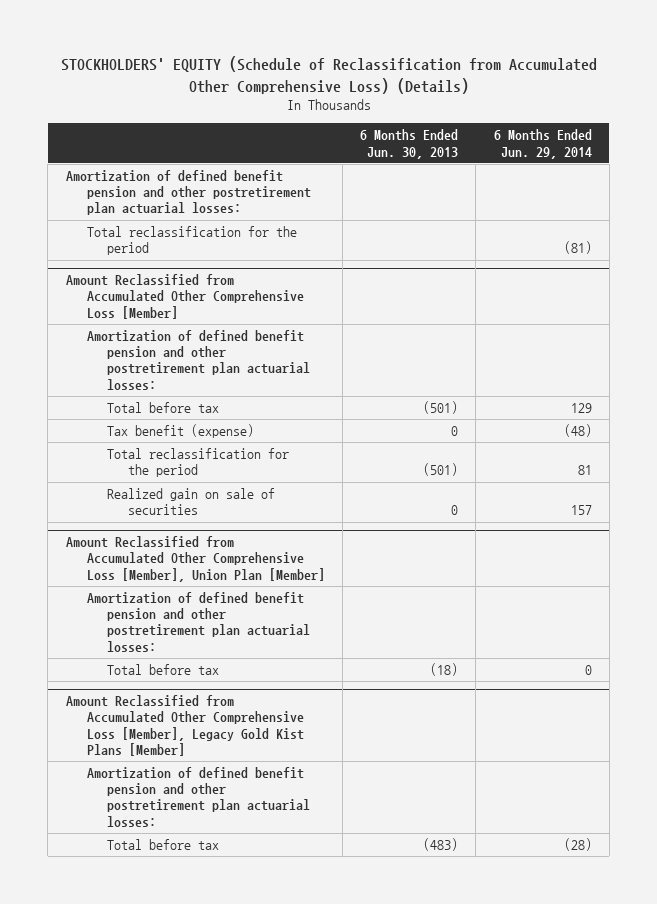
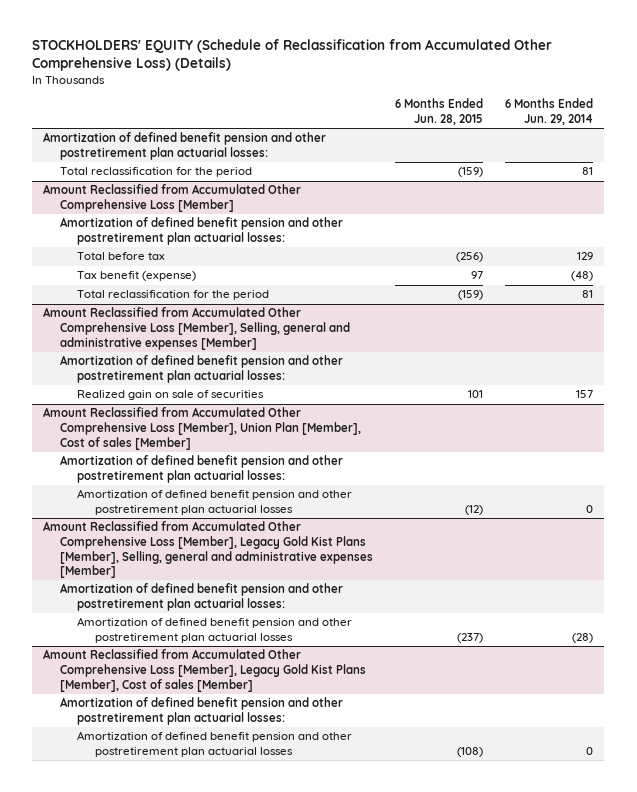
- | 6 Months Ended Jun. 30, 2013 | 6 Months Ended Jun. 29, 2014
+ | 6 Months Ended Jun. 28, 2015 | 6 Months Ended Jun. 29, 2014
- Total reclassification for the period | | (81)
+ Total reclassification for the period | (159) | 81
+ Amount Reclassified from Accumulated Other Comprehensive Loss [Member], Selling, general and administrative expenses [Member]
+ Amortization of defined benefit pension and other postretirement plan actuarial losses:
- Amount Reclassified from Accumulated Other Comprehensive Loss [Member], Union Plan [Member]
+ Amount Reclassified from Accumulated Other Comprehensive Loss [Member], Union Plan [Member], Cost of sales [Member]
- Total before tax | (18) | 0
- Amount Reclassified from Accumulated Other Comprehensive Loss [Member], Legacy Gold Kist Plans [Member]
+ Amortization of defined benefit pension and other postretirement plan actuarial losses | (12) | 0
+ Amount Reclassified from Accumulated Other Comprehensive Loss [Member], Legacy Gold Kist Plans [Member], Selling, general and administrative expenses [Member]
- Total before tax | (483) | (28)
+ Amortization of defined benefit pension and other postretirement plan actuarial losses | (237) | (28)
+ Amount Reclassified from Accumulated Other Comprehensive Loss [Member], Legacy Gold Kist Plans [Member], Cost of sales [Member]
+ Amortization of defined benefit pension and other postretirement plan actuarial losses:
+ Amortization of defined benefit pension and other postretirement plan actuarial losses | (108) | 0

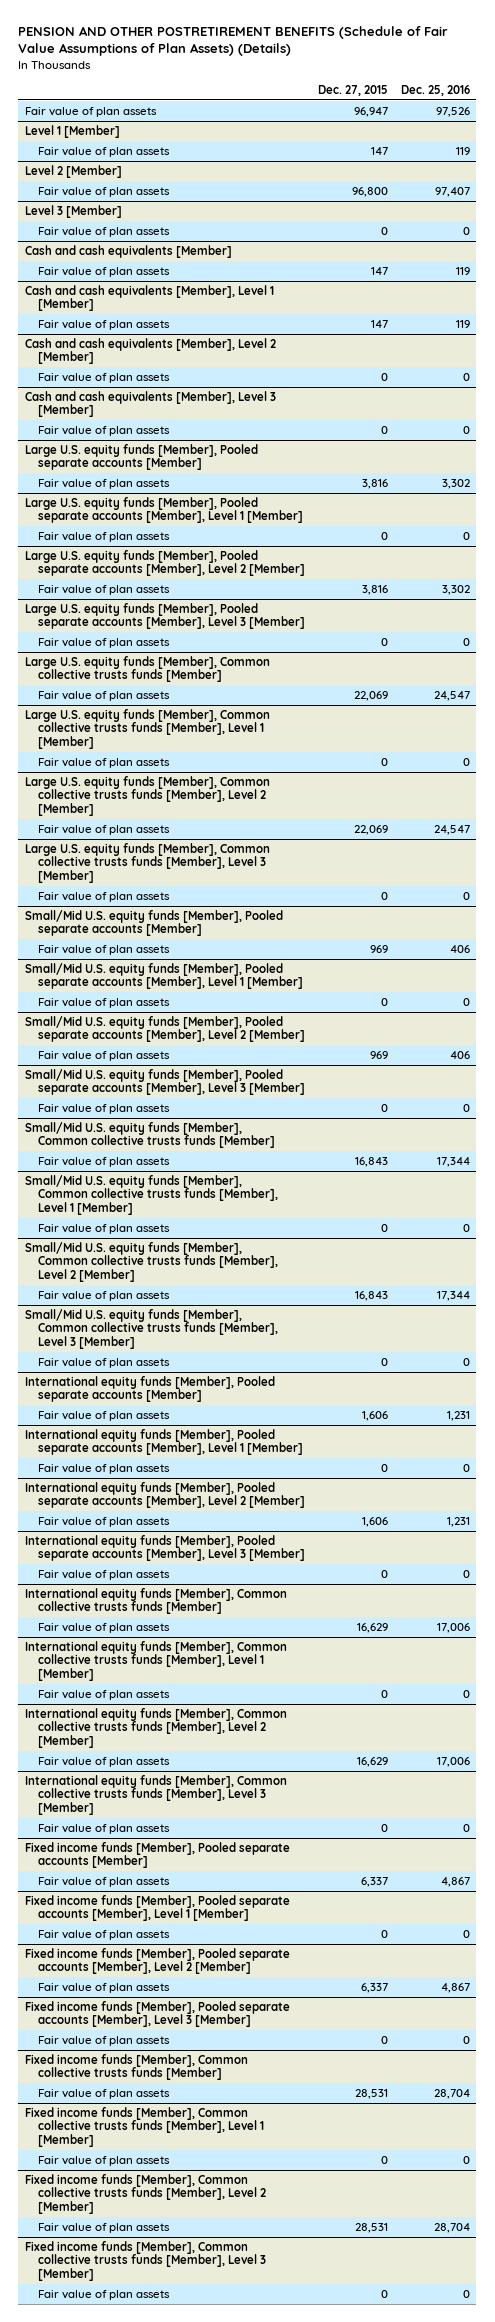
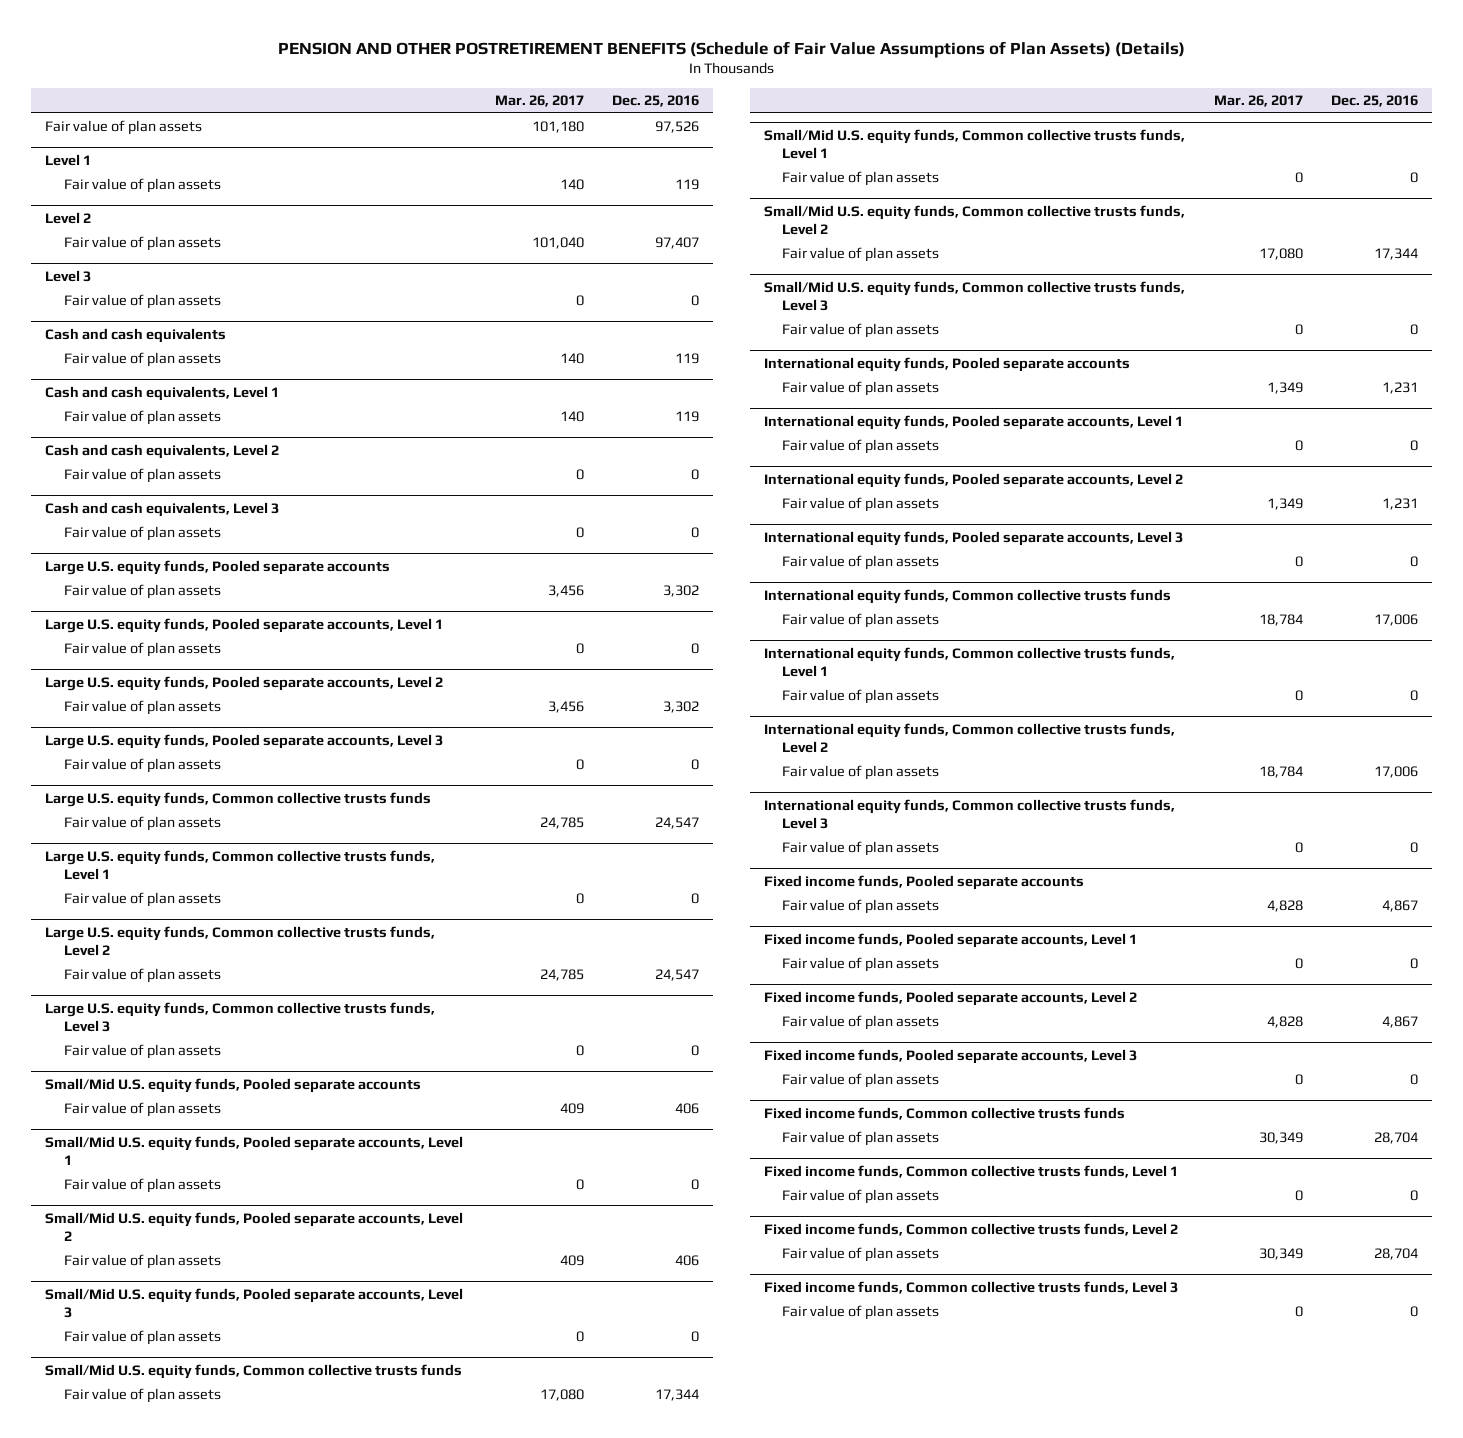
- | Dec. 27, 2015 | Dec. 25, 2016
+ | Mar. 26, 2017 | Dec. 25, 2016
- Level 1 [Member]
+ Level 1
- Level 2 [Member]
+ Level 2
- Level 3 [Member]
+ Level 3
- Cash and cash equivalents [Member]
+ Cash and cash equivalents
- Cash and cash equivalents [Member], Level 1 [Member]
+ Cash and cash equivalents, Level 1
- Cash and cash equivalents [Member], Level 2 [Member]
+ Cash and cash equivalents, Level 2
- Cash and cash equivalents [Member], Level 3 [Member]
+ Cash and cash equivalents, Level 3
- Large U.S. equity funds [Member], Pooled separate accounts [Member]
+ Large U.S. equity funds, Pooled separate accounts
- Large U.S. equity funds [Member], Pooled separate accounts [Member], Level 1 [Member]
+ Large U.S. equity funds, Pooled separate accounts, Level 1
- Large U.S. equity funds [Member], Pooled separate accounts [Member], Level 2 [Member]
+ Large U.S. equity funds, Pooled separate accounts, Level 2
- Large U.S. equity funds [Member], Pooled separate accounts [Member], Level 3 [Member]
+ Large U.S. equity funds, Pooled separate accounts, Level 3
- Large U.S. equity funds [Member], Common collective trusts funds [Member]
+ Large U.S. equity funds, Common collective trusts funds
- Large U.S. equity funds [Member], Common collective trusts funds [Member], Level 1 [Member]
+ Large U.S. equity funds, Common collective trusts funds, Level 1
- Large U.S. equity funds [Member], Common collective trusts funds [Member], Level 2 [Member]
+ Large U.S. equity funds, Common collective trusts funds, Level 2
- Large U.S. equity funds [Member], Common collective trusts funds [Member], Level 3 [Member]
+ Large U.S. equity funds, Common collective trusts funds, Level 3
- Small/Mid U.S. equity funds [Member], Pooled separate accounts [Member]
+ Small/Mid U.S. equity funds, Pooled separate accounts
- Small/Mid U.S. equity funds [Member], Pooled separate accounts [Member], Level 1 [Member]
+ Small/Mid U.S. equity funds, Pooled separate accounts, Level 1
- Small/Mid U.S. equity funds [Member], Pooled separate accounts [Member], Level 2 [Member]
+ Small/Mid U.S. equity funds, Pooled separate accounts, Level 2
- Small/Mid U.S. equity funds [Member], Pooled separate accounts [Member], Level 3 [Member]
+ Small/Mid U.S. equity funds, Pooled separate accounts, Level 3
- Small/Mid U.S. equity funds [Member], Common collective trusts funds [Member]
+ Small/Mid U.S. equity funds, Common collective trusts funds
- Small/Mid U.S. equity funds [Member], Common collective trusts funds [Member], Level 1 [Member]
+ Small/Mid U.S. equity funds, Common collective trusts funds, Level 1
- Small/Mid U.S. equity funds [Member], Common collective trusts funds [Member], Level 2 [Member]
+ Small/Mid U.S. equity funds, Common collective trusts funds, Level 2
- Small/Mid U.S. equity funds [Member], Common collective trusts funds [Member], Level 3 [Member]
+ Small/Mid U.S. equity funds, Common collective trusts funds, Level 3
- International equity funds [Member], Pooled separate accounts [Member]
+ International equity funds, Pooled separate accounts
- International equity funds [Member], Pooled separate accounts [Member], Level 1 [Member]
+ International equity funds, Pooled separate accounts, Level 1
- International equity funds [Member], Pooled separate accounts [Member], Level 2 [Member]
+ International equity funds, Pooled separate accounts, Level 2
- International equity funds [Member], Pooled separate accounts [Member], Level 3 [Member]
+ International equity funds, Pooled separate accounts, Level 3
- International equity funds [Member], Common collective trusts funds [Member]
+ International equity funds, Common collective trusts funds
- International equity funds [Member], Common collective trusts funds [Member], Level 1 [Member]
+ International equity funds, Common collective trusts funds, Level 1
- International equity funds [Member], Common collective trusts funds [Member], Level 2 [Member]
+ International equity funds, Common collective trusts funds, Level 2
- International equity funds [Member], Common collective trusts funds [Member], Level 3 [Member]
+ International equity funds, Common collective trusts funds, Level 3
- Fixed income funds [Member], Pooled separate accounts [Member]
+ Fixed income funds, Pooled separate accounts
- Fixed income funds [Member], Pooled separate accounts [Member], Level 1 [Member]
+ Fixed income funds, Pooled separate accounts, Level 1
- Fixed income funds [Member], Pooled separate accounts [Member], Level 2 [Member]
+ Fixed income funds, Pooled separate accounts, Level 2
- Fixed income funds [Member], Pooled separate accounts [Member], Level 3 [Member]
+ Fixed income funds, Pooled separate accounts, Level 3
- Fixed income funds [Member], Common collective trusts funds [Member]
+ Fixed income funds, Common collective trusts funds
- Fixed income funds [Member], Common collective trusts funds [Member], Level 1 [Member]
+ Fixed income funds, Common collective trusts funds, Level 1
- Fixed income funds [Member], Common collective trusts funds [Member], Level 2 [Member]
+ Fixed income funds, Common collective trusts funds, Level 2
- Fixed income funds [Member], Common collective trusts funds [Member], Level 3 [Member]
+ Fixed income funds, Common collective trusts funds, Level 3

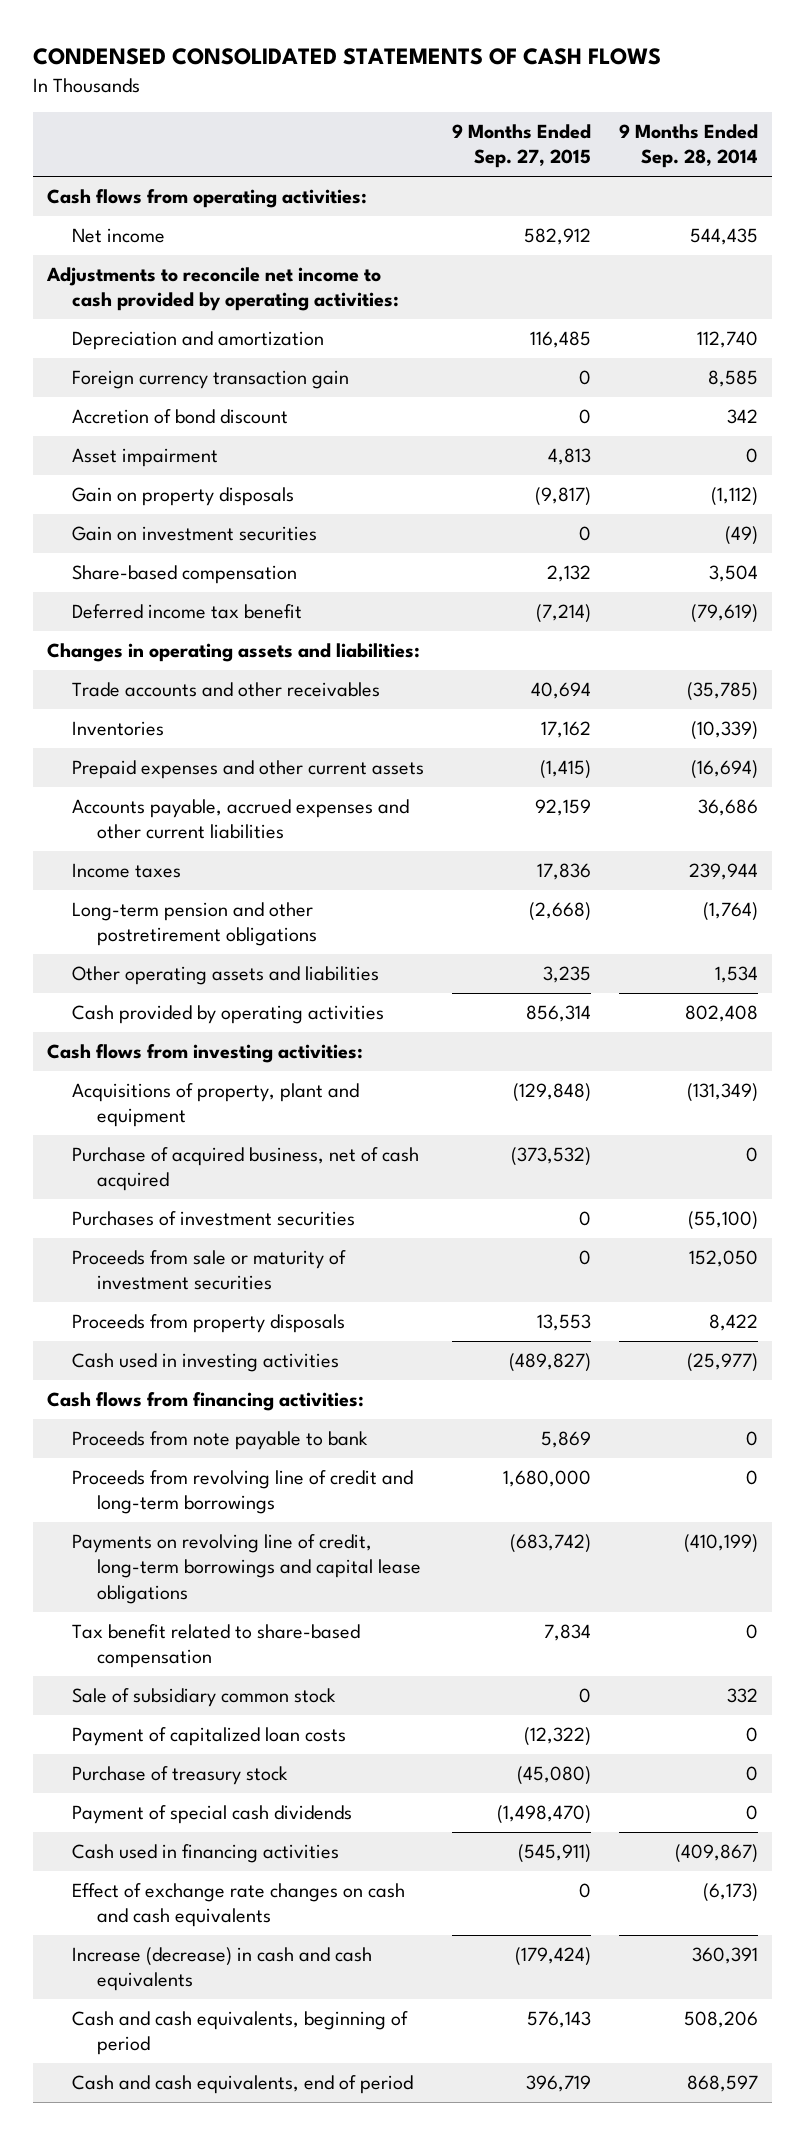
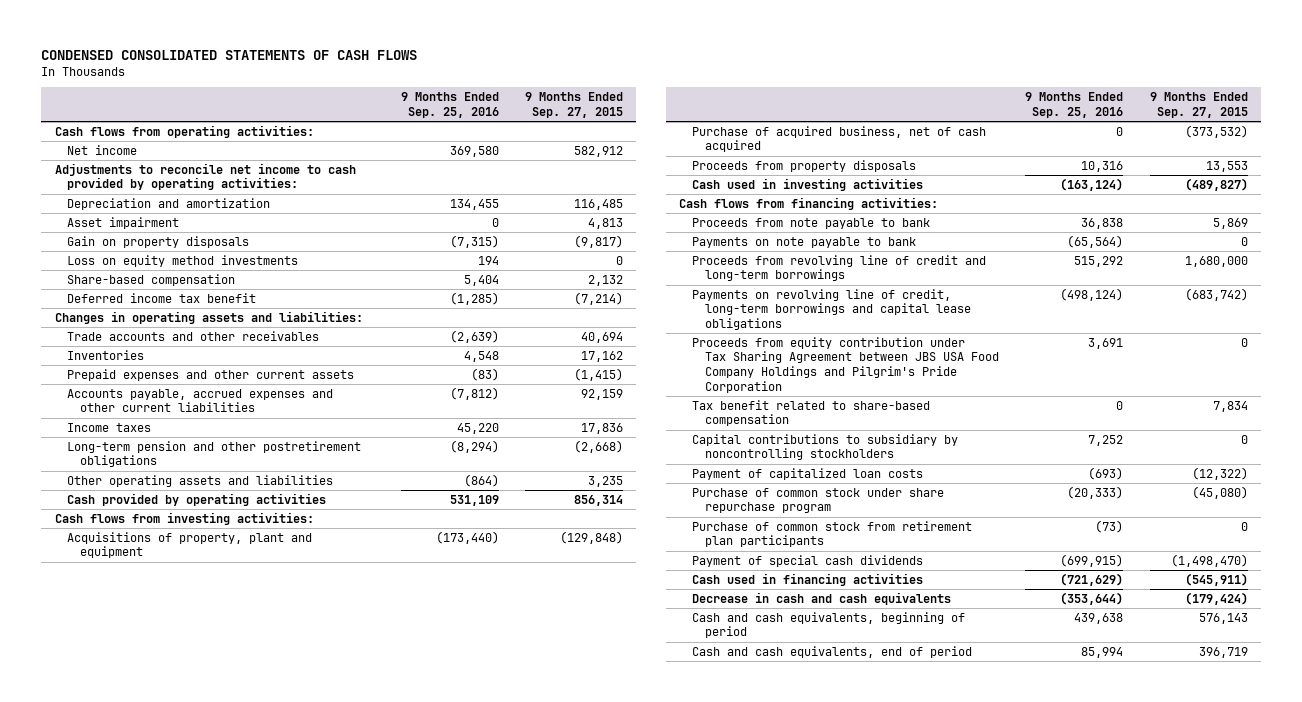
- | 9 Months Ended Sep. 27, 2015 | 9 Months Ended Sep. 28, 2014
+ | 9 Months Ended Sep. 25, 2016 | 9 Months Ended Sep. 27, 2015
- Foreign currency transaction gain | 0 | 8,585
- Accretion of bond discount | 0 | 342
- Gain on investment securities | 0 | (49)
+ Loss on equity method investments | 194 | 0
- Purchases of investment securities | 0 | (55,100)
- Proceeds from sale or maturity of investment securities | 0 | 152,050
+ Payments on note payable to bank | (65,564) | 0
+ Proceeds from equity contribution under Tax Sharing Agreement between JBS USA Food Company Holdings and Pilgrim's Pride Corporation | 3,691 | 0
- Sale of subsidiary common stock | 0 | 332
+ Capital contributions to subsidiary by noncontrolling stockholders | 7,252 | 0
- Purchase of treasury stock | (45,080) | 0
+ Purchase of common stock under share repurchase program | (20,333) | (45,080)
+ Purchase of common stock from retirement plan participants | (73) | 0
- Effect of exchange rate changes on cash and cash equivalents | 0 | (6,173)
- Increase (decrease) in cash and cash equivalents | (179,424) | 360,391
+ Decrease in cash and cash equivalents | (353,644) | (179,424)

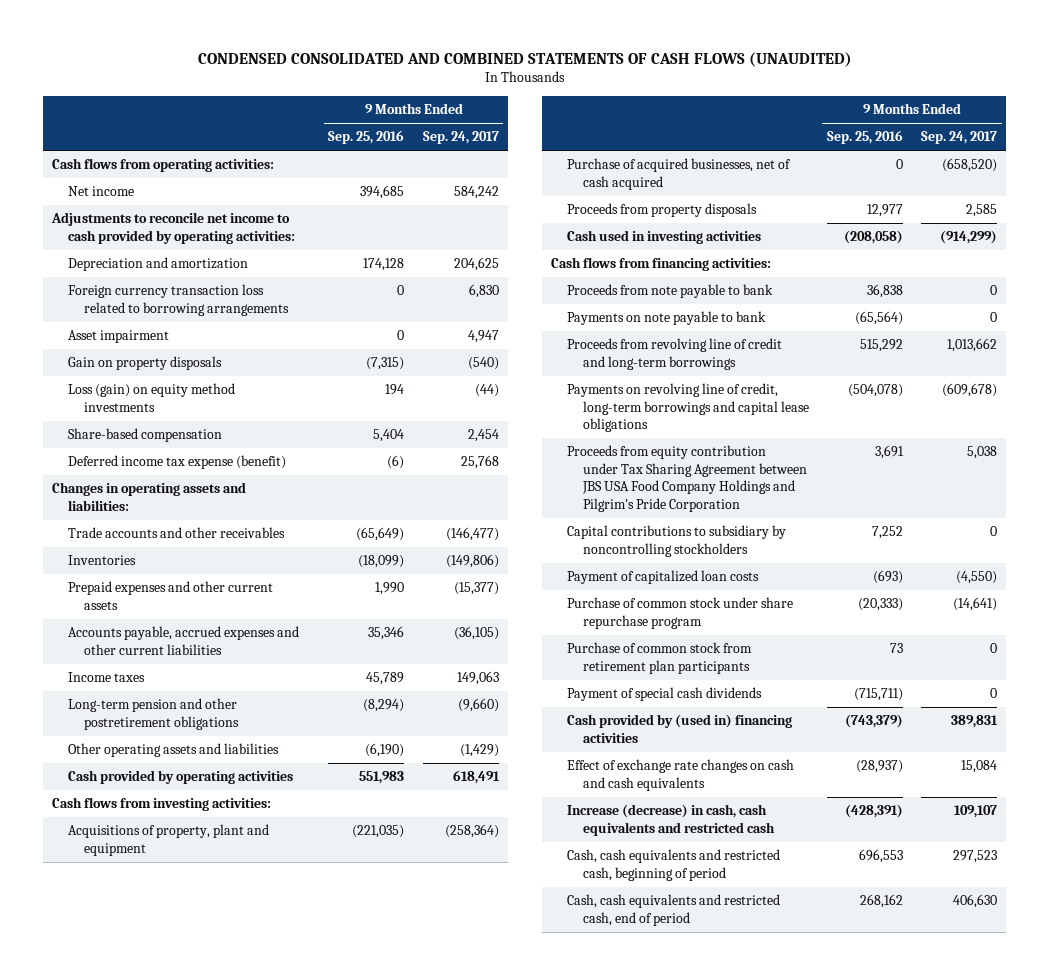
- CONDENSED CONSOLIDATED STATEMENTS OF CASH FLOWS
+ CONDENSED CONSOLIDATED AND COMBINED STATEMENTS OF CASH FLOWS (UNAUDITED)
- | 9 Months Ended Sep. 25, 2016 | 9 Months Ended Sep. 27, 2015
+ | 9 Months Ended Sep. 25, 2016 | 9 Months Ended Sep. 24, 2017
- Net income | 369,580 | 582,912
+ Net income | 394,685 | 584,242
- Depreciation and amortization | 134,455 | 116,485
+ Depreciation and amortization | 174,128 | 204,625
+ Foreign currency transaction loss related to borrowing arrangements | 0 | 6,830
- Loss on equity method investments | 194 | 0
+ Loss (gain) on equity method investments | 194 | (44)
- Deferred income tax benefit | (1,285) | (7,214)
+ Deferred income tax expense (benefit) | (6) | 25,768
- Trade accounts and other receivables | (2,639) | 40,694
- Inventories | 4,548 | 17,162
- Prepaid expenses and other current assets | (83) | (1,415)
- Accounts payable, accrued expenses and other current liabilities | (7,812) | 92,159
- Income taxes | 45,220 | 17,836
+ Trade accounts and other receivables | (65,649) | (146,477)
+ Inventories | (18,099) | (149,806)
+ Prepaid expenses and other current assets | 1,990 | (15,377)
+ Accounts payable, accrued expenses and other current liabilities | 35,346 | (36,105)
+ Income taxes | 45,789 | 149,063
- Other operating assets and liabilities | (864) | 3,235
- Cash provided by operating activities | 531,109 | 856,314
+ Other operating assets and liabilities | (6,190) | (1,429)
+ Cash provided by operating activities | 551,983 | 618,491
- Acquisitions of property, plant and equipment | (173,440) | (129,848)
- Purchase of acquired business, net of cash acquired | 0 | (373,532)
- Proceeds from property disposals | 10,316 | 13,553
- Cash used in investing activities | (163,124) | (489,827)
+ Acquisitions of property, plant and equipment | (221,035) | (258,364)
+ Purchase of acquired businesses, net of cash acquired | 0 | (658,520)
+ Proceeds from property disposals | 12,977 | 2,585
+ Cash used in investing activities | (208,058) | (914,299)
- Payments on revolving line of credit, long-term borrowings and capital lease obligations | (498,124) | (683,742)
+ Payments on revolving line of credit, long-term borrowings and capital lease obligations | (504,078) | (609,678)
- Tax benefit related to share-based compensation | 0 | 7,834
- Purchase of common stock from retirement plan participants | (73) | 0
- Payment of special cash dividends | (699,915) | (1,498,470)
- Cash used in financing activities | (721,629) | (545,911)
- Decrease in cash and cash equivalents | (353,644) | (179,424)
- Cash and cash equivalents, beginning of period | 439,638 | 576,143
- Cash and cash equivalents, end of period | 85,994 | 396,719
+ Purchase of common stock from retirement plan participants | 73 | 0
+ Payment of special cash dividends | (715,711) | 0
+ Cash provided by (used in) financing activities | (743,379) | 389,831
+ Effect of exchange rate changes on cash and cash equivalents | (28,937) | 15,084
+ Increase (decrease) in cash, cash equivalents and restricted cash | (428,391) | 109,107
+ Cash, cash equivalents and restricted cash, beginning of period | 696,553 | 297,523
+ Cash, cash equivalents and restricted cash, end of period | 268,162 | 406,630

